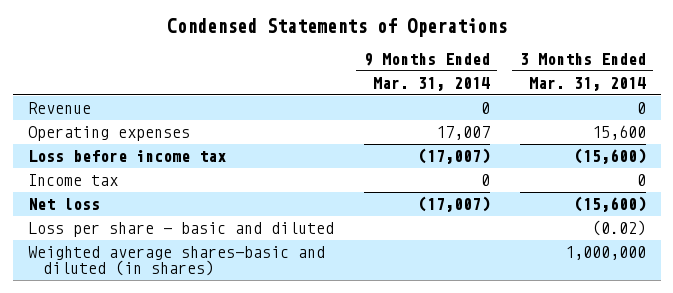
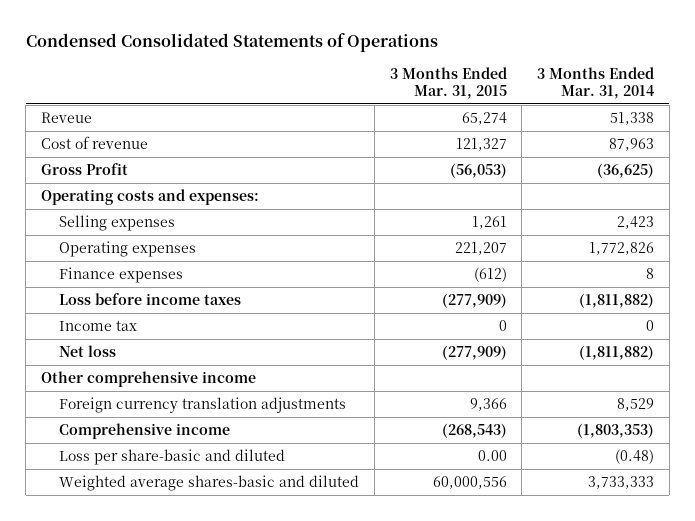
- Condensed Statements of Operations
+ Condensed Consolidated Statements of Operations
- | 9 Months Ended Mar. 31, 2014 | 3 Months Ended Mar. 31, 2014
+ | 3 Months Ended Mar. 31, 2015 | 3 Months Ended Mar. 31, 2014
- Revenue | 0 | 0
- Operating expenses | 17,007 | 15,600
- Loss before income tax | (17,007) | (15,600)
+ Reveue | 65,274 | 51,338
+ Cost of revenue | 121,327 | 87,963
+ Gross Profit | (56,053) | (36,625)
+ Operating costs and expenses:
+ Selling expenses | 1,261 | 2,423
+ Operating expenses | 221,207 | 1,772,826
+ Finance expenses | (612) | 8
+ Loss before income taxes | (277,909) | (1,811,882)
- Net loss | (17,007) | (15,600)
- Loss per share - basic and diluted | | (0.02)
- Weighted average shares-basic and diluted (in shares) | | 1,000,000
+ Net loss | (277,909) | (1,811,882)
+ Other comprehensive income
+ Foreign currency translation adjustments | 9,366 | 8,529
+ Comprehensive income | (268,543) | (1,803,353)
+ Loss per share-basic and diluted | 0.00 | (0.48)
+ Weighted average shares-basic and diluted | 60,000,556 | 3,733,333

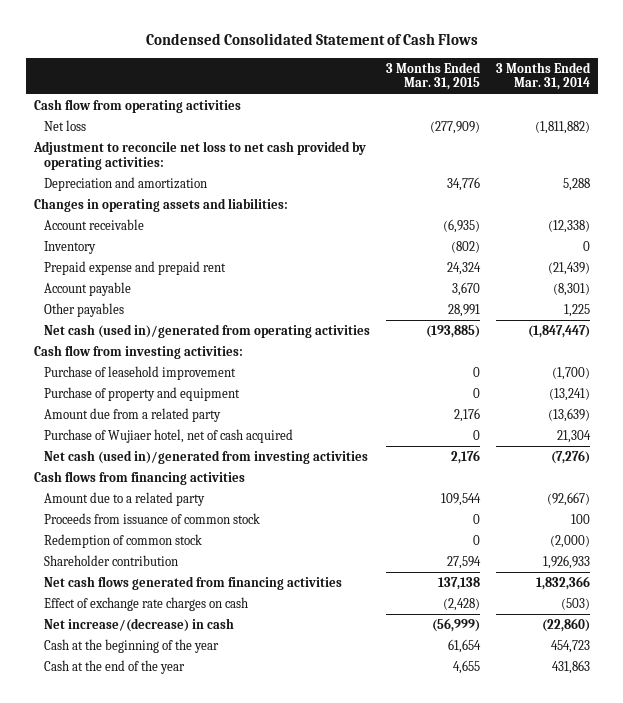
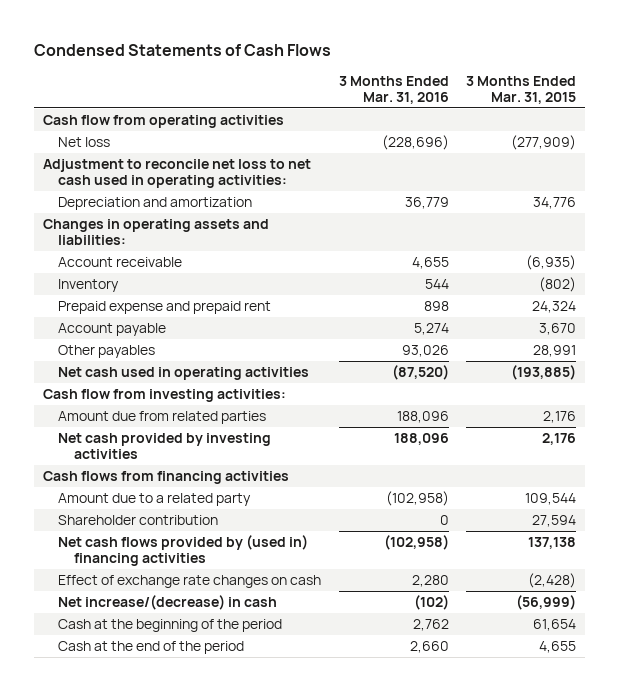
- Condensed Consolidated Statement of Cash Flows
+ Condensed Statements of Cash Flows
- | 3 Months Ended Mar. 31, 2015 | 3 Months Ended Mar. 31, 2014
+ | 3 Months Ended Mar. 31, 2016 | 3 Months Ended Mar. 31, 2015
- Adjustment to reconcile net loss to net cash provided by operating activities:
+ Adjustment to reconcile net loss to net cash used in operating activities:
- Net cash (used in)/generated from operating activities | (193,885) | (1,847,447)
+ Net cash used in operating activities | (87,520) | (193,885)
- Purchase of leasehold improvement | 0 | (1,700)
- Purchase of property and equipment | 0 | (13,241)
- Amount due from a related party | 2,176 | (13,639)
- Purchase of Wujiaer hotel, net of cash acquired | 0 | 21,304
- Net cash (used in)/generated from investing activities | 2,176 | (7,276)
+ Amount due from related parties | 188,096 | 2,176
+ Net cash provided by investing activities | 188,096 | 2,176
- Proceeds from issuance of common stock | 0 | 100
- Redemption of common stock | 0 | (2,000)
- Net cash flows generated from financing activities | 137,138 | 1,832,366
- Effect of exchange rate charges on cash | (2,428) | (503)
+ Net cash flows provided by (used in) financing activities | (102,958) | 137,138
+ Effect of exchange rate changes on cash | 2,280 | (2,428)
- Cash at the beginning of the year | 61,654 | 454,723
- Cash at the end of the year | 4,655 | 431,863
+ Cash at the beginning of the period | 2,762 | 61,654
+ Cash at the end of the period | 2,660 | 4,655

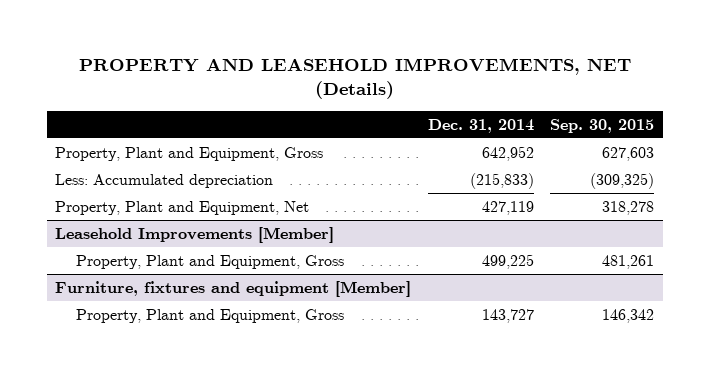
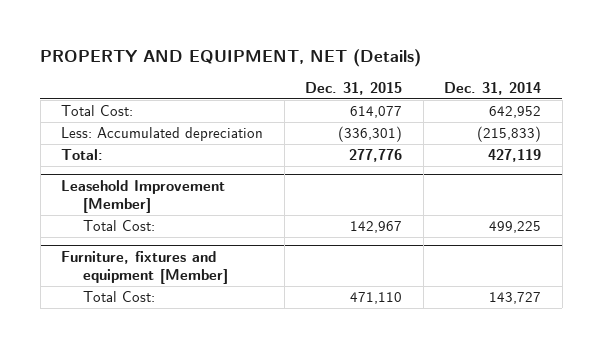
- PROPERTY AND LEASEHOLD IMPROVEMENTS, NET (Details)
+ PROPERTY AND EQUIPMENT, NET (Details)
- | Dec. 31, 2014 | Sep. 30, 2015
+ | Dec. 31, 2015 | Dec. 31, 2014
- Property, Plant and Equipment, Gross | 642,952 | 627,603
+ Total Cost: | 614,077 | 642,952
- Property, Plant and Equipment, Net | 427,119 | 318,278
- Leasehold Improvements [Member]
- Property, Plant and Equipment, Gross | 499,225 | 481,261
+ Total: | 277,776 | 427,119
+ Leasehold Improvement [Member]
+ Total Cost: | 142,967 | 499,225
@ Furniture, fixtures and equipment [Member]
- Property, Plant and Equipment, Gross | 143,727 | 146,342
+ Total Cost: | 471,110 | 143,727

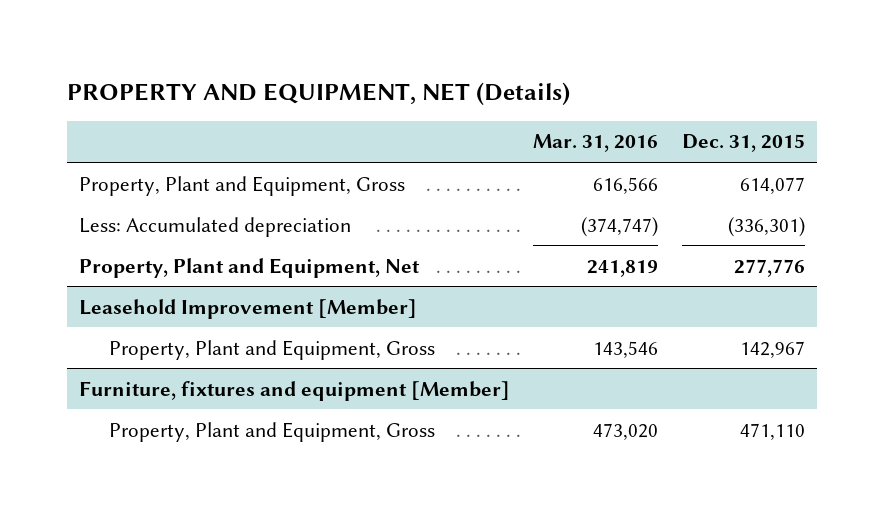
- | Dec. 31, 2015 | Dec. 31, 2014
+ | Mar. 31, 2016 | Dec. 31, 2015
- Total Cost: | 614,077 | 642,952
+ Property, Plant and Equipment, Gross | 616,566 | 614,077
- Total: | 277,776 | 427,119
+ Property, Plant and Equipment, Net | 241,819 | 277,776
@ Leasehold Improvement [Member]
- Total Cost: | 142,967 | 499,225
+ Property, Plant and Equipment, Gross | 143,546 | 142,967
@ Furniture, fixtures and equipment [Member]
- Total Cost: | 471,110 | 143,727
+ Property, Plant and Equipment, Gross | 473,020 | 471,110

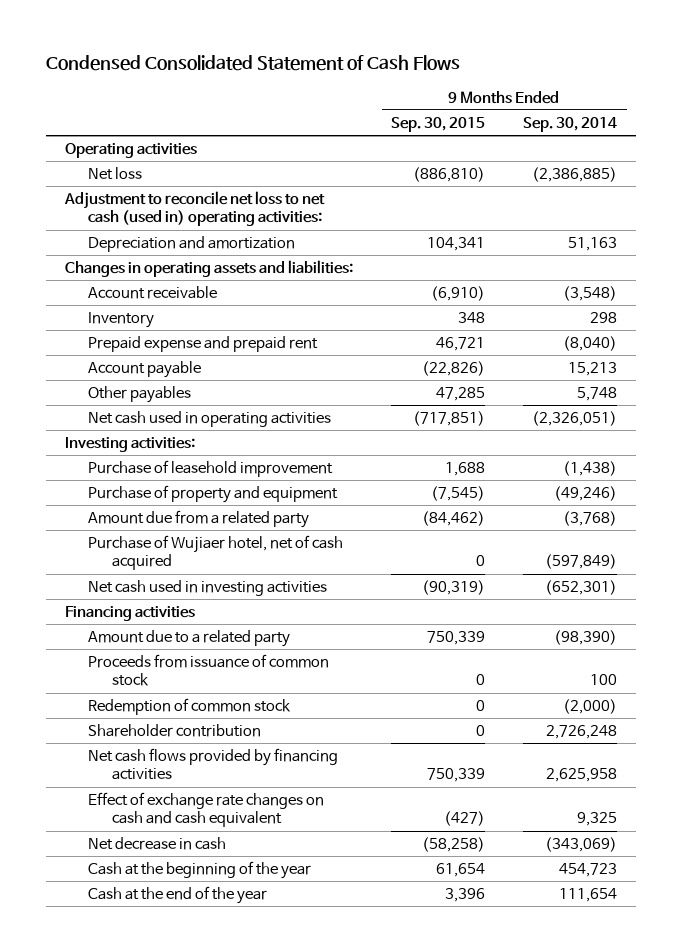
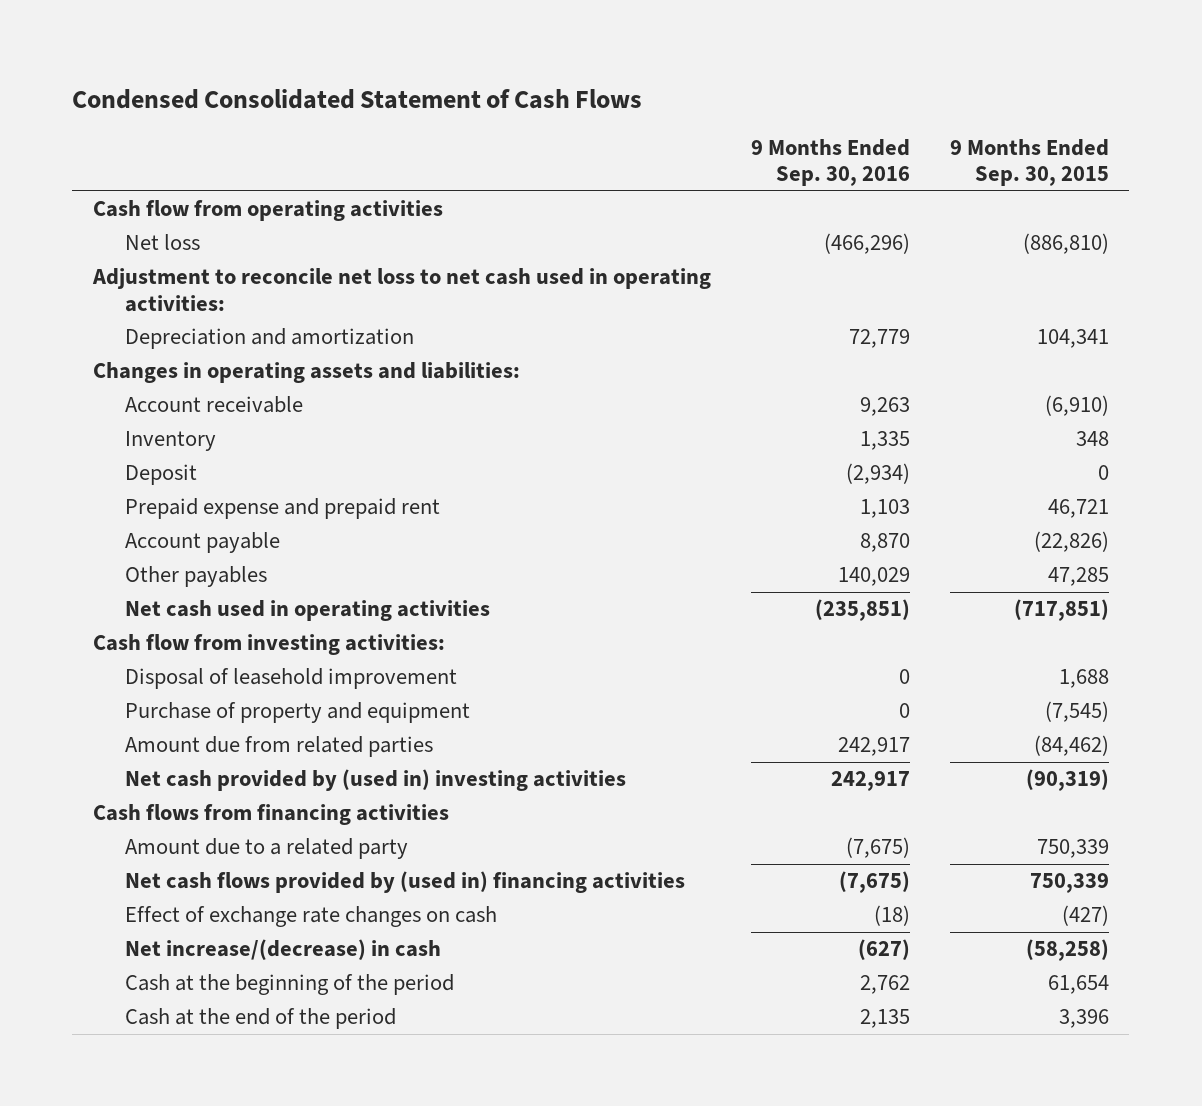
- | 9 Months Ended Sep. 30, 2015 | 9 Months Ended Sep. 30, 2014
+ | 9 Months Ended Sep. 30, 2016 | 9 Months Ended Sep. 30, 2015
- Operating activities
+ Cash flow from operating activities
- Adjustment to reconcile net loss to net cash (used in) operating activities:
+ Adjustment to reconcile net loss to net cash used in operating activities:
+ Deposit | (2,934) | 0
- Investing activities:
- Purchase of leasehold improvement | 1,688 | (1,438)
+ Cash flow from investing activities:
+ Disposal of leasehold improvement | 0 | 1,688
- Amount due from a related party | (84,462) | (3,768)
- Purchase of Wujiaer hotel, net of cash acquired | 0 | (597,849)
- Net cash used in investing activities | (90,319) | (652,301)
- Financing activities
+ Amount due from related parties | 242,917 | (84,462)
+ Net cash provided by (used in) investing activities | 242,917 | (90,319)
+ Cash flows from financing activities
- Proceeds from issuance of common stock | 0 | 100
- Redemption of common stock | 0 | (2,000)
- Shareholder contribution | 0 | 2,726,248
- Net cash flows provided by financing activities | 750,339 | 2,625,958
- Effect of exchange rate changes on cash and cash equivalent | (427) | 9,325
- Net decrease in cash | (58,258) | (343,069)
- Cash at the beginning of the year | 61,654 | 454,723
- Cash at the end of the year | 3,396 | 111,654
+ Net cash flows provided by (used in) financing activities | (7,675) | 750,339
+ Effect of exchange rate changes on cash | (18) | (427)
+ Net increase/(decrease) in cash | (627) | (58,258)
+ Cash at the beginning of the period | 2,762 | 61,654
+ Cash at the end of the period | 2,135 | 3,396

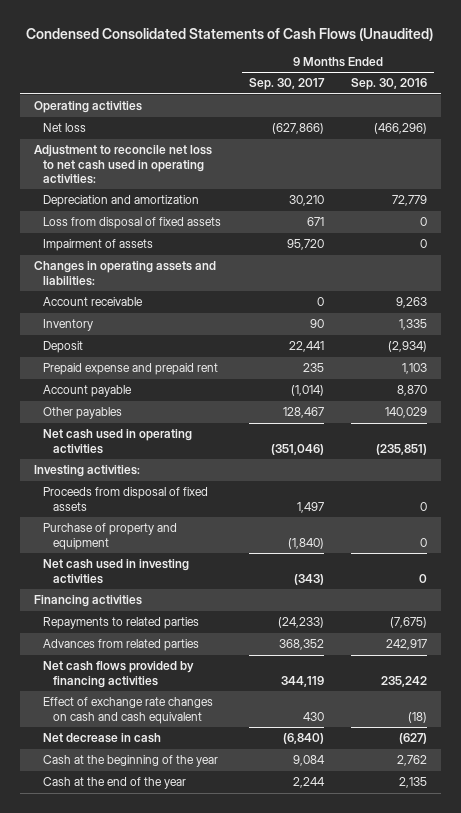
- Condensed Consolidated Statement of Cash Flows
+ Condensed Consolidated Statements of Cash Flows (Unaudited)
- | 9 Months Ended Sep. 30, 2016 | 9 Months Ended Sep. 30, 2015
+ | 9 Months Ended Sep. 30, 2017 | 9 Months Ended Sep. 30, 2016
- Cash flow from operating activities
+ Operating activities
+ Loss from disposal of fixed assets | 671 | 0
+ Impairment of assets | 95,720 | 0
- Cash flow from investing activities:
- Disposal of leasehold improvement | 0 | 1,688
+ Investing activities:
+ Proceeds from disposal of fixed assets | 1,497 | 0
- Amount due from related parties | 242,917 | (84,462)
- Net cash provided by (used in) investing activities | 242,917 | (90,319)
- Cash flows from financing activities
- Amount due to a related party | (7,675) | 750,339
- Net cash flows provided by (used in) financing activities | (7,675) | 750,339
- Effect of exchange rate changes on cash | (18) | (427)
- Net increase/(decrease) in cash | (627) | (58,258)
- Cash at the beginning of the period | 2,762 | 61,654
- Cash at the end of the period | 2,135 | 3,396
+ Net cash used in investing activities | (343) | 0
+ Financing activities
+ Repayments to related parties | (24,233) | (7,675)
+ Advances from related parties | 368,352 | 242,917
+ Net cash flows provided by financing activities | 344,119 | 235,242
+ Effect of exchange rate changes on cash and cash equivalent | 430 | (18)
+ Net decrease in cash | (6,840) | (627)
+ Cash at the beginning of the year | 9,084 | 2,762
+ Cash at the end of the year | 2,244 | 2,135

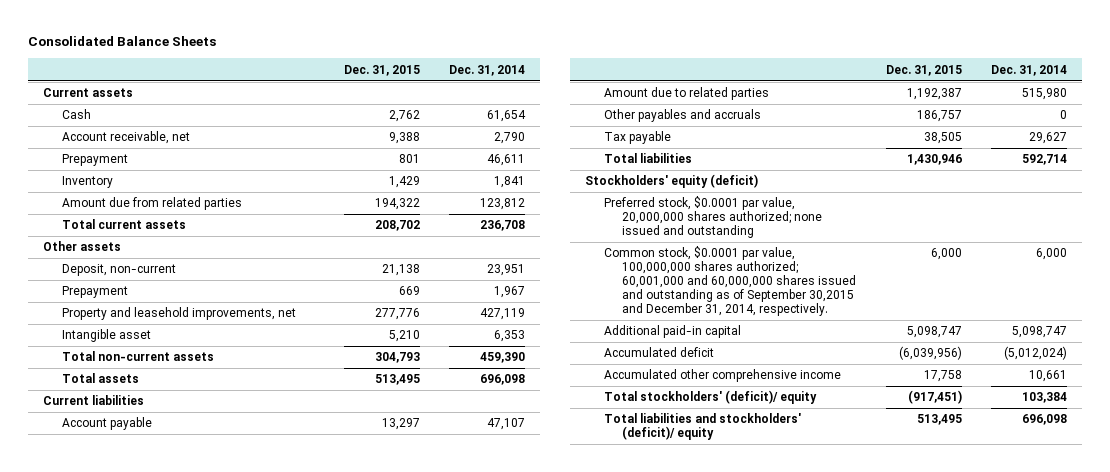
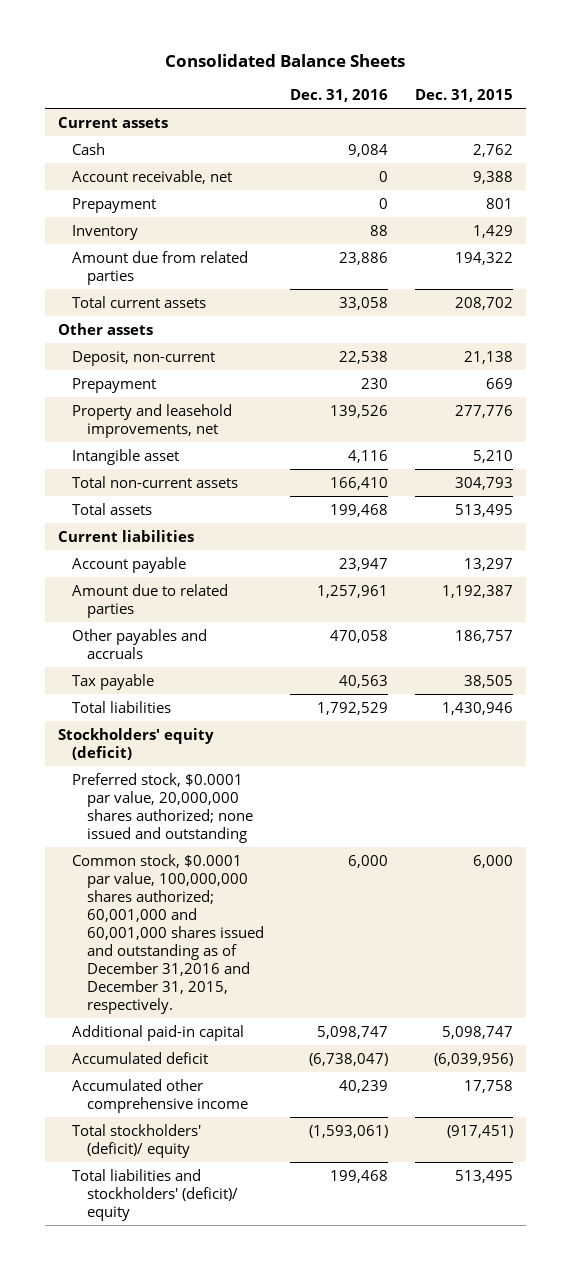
- | Dec. 31, 2015 | Dec. 31, 2014
+ | Dec. 31, 2016 | Dec. 31, 2015
- Common stock, $0.0001 par value, 100,000,000 shares authorized; 60,001,000 and 60,000,000 shares issued and outstanding as of September 30,2015 and December 31, 2014, respectively. | 6,000 | 6,000
+ Common stock, $0.0001 par value, 100,000,000 shares authorized; 60,001,000 and 60,001,000 shares issued and outstanding as of December 31,2016 and December 31, 2015, respectively. | 6,000 | 6,000

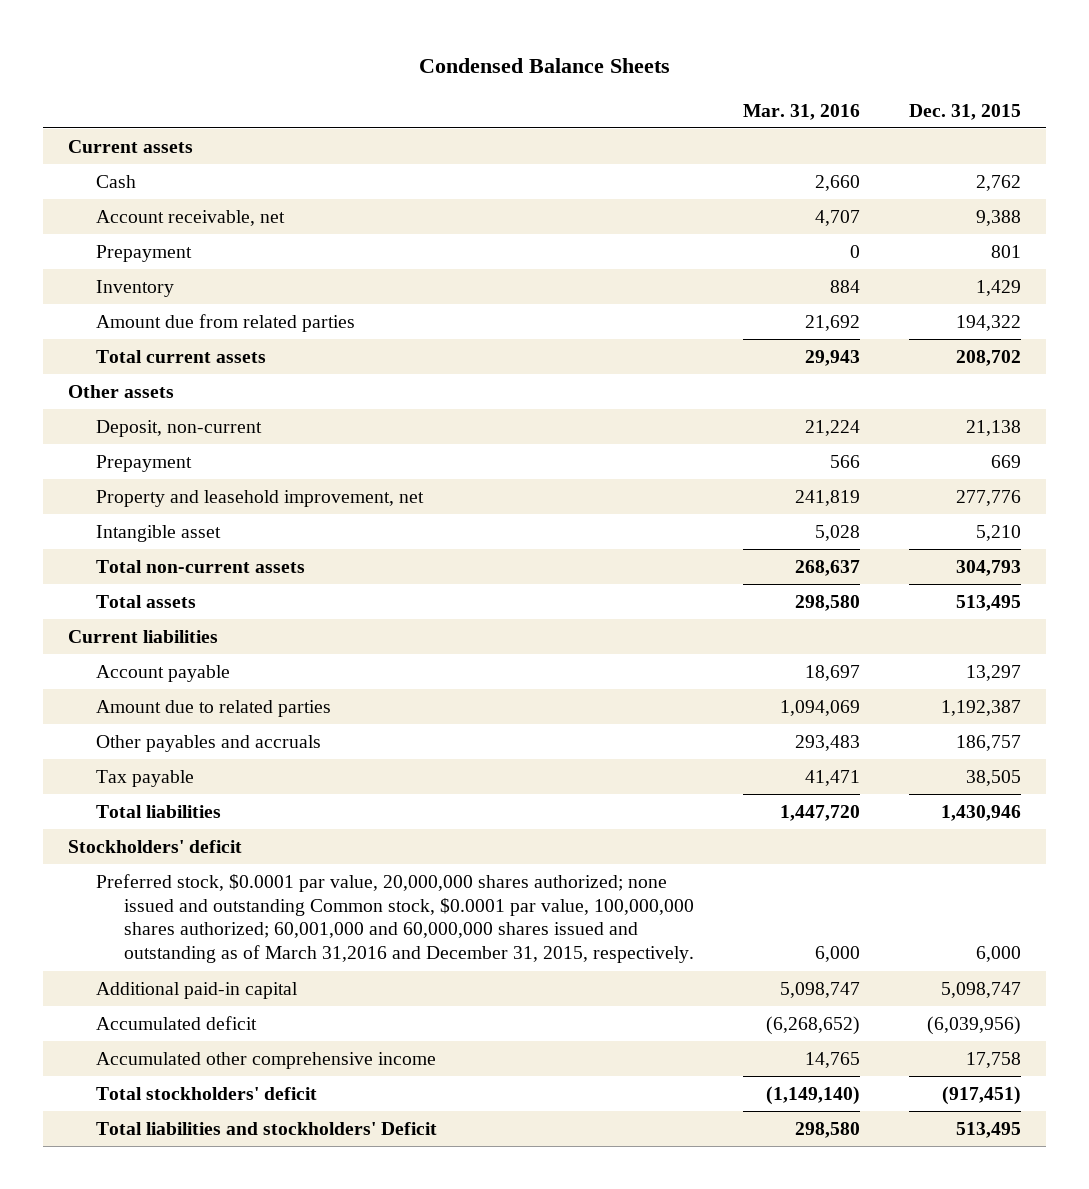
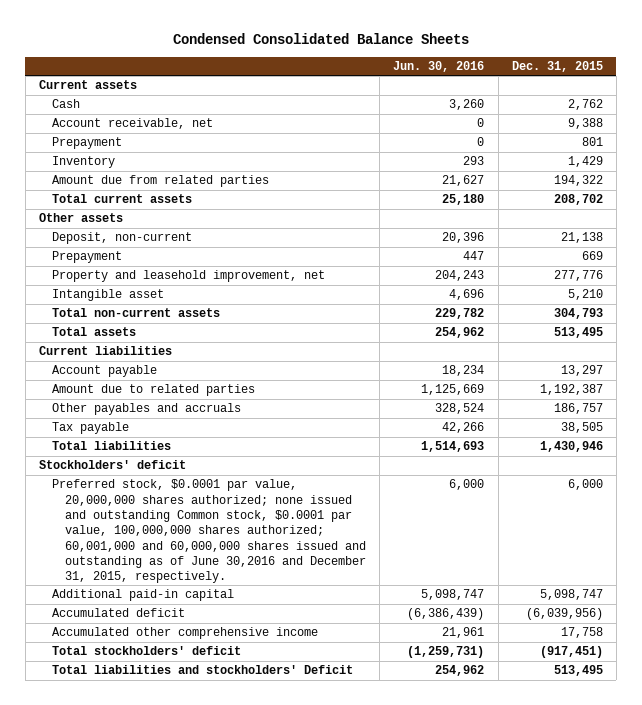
- Condensed Balance Sheets
+ Condensed Consolidated Balance Sheets
- | Mar. 31, 2016 | Dec. 31, 2015
+ | Jun. 30, 2016 | Dec. 31, 2015
- Preferred stock, $0.0001 par value, 20,000,000 shares authorized; none issued and outstanding Common stock, $0.0001 par value, 100,000,000 shares authorized; 60,001,000 and 60,000,000 shares issued and outstanding as of March 31,2016 and December 31, 2015, respectively. | 6,000 | 6,000
+ Preferred stock, $0.0001 par value, 20,000,000 shares authorized; none issued and outstanding Common stock, $0.0001 par value, 100,000,000 shares authorized; 60,001,000 and 60,000,000 shares issued and outstanding as of June 30,2016 and December 31, 2015, respectively. | 6,000 | 6,000

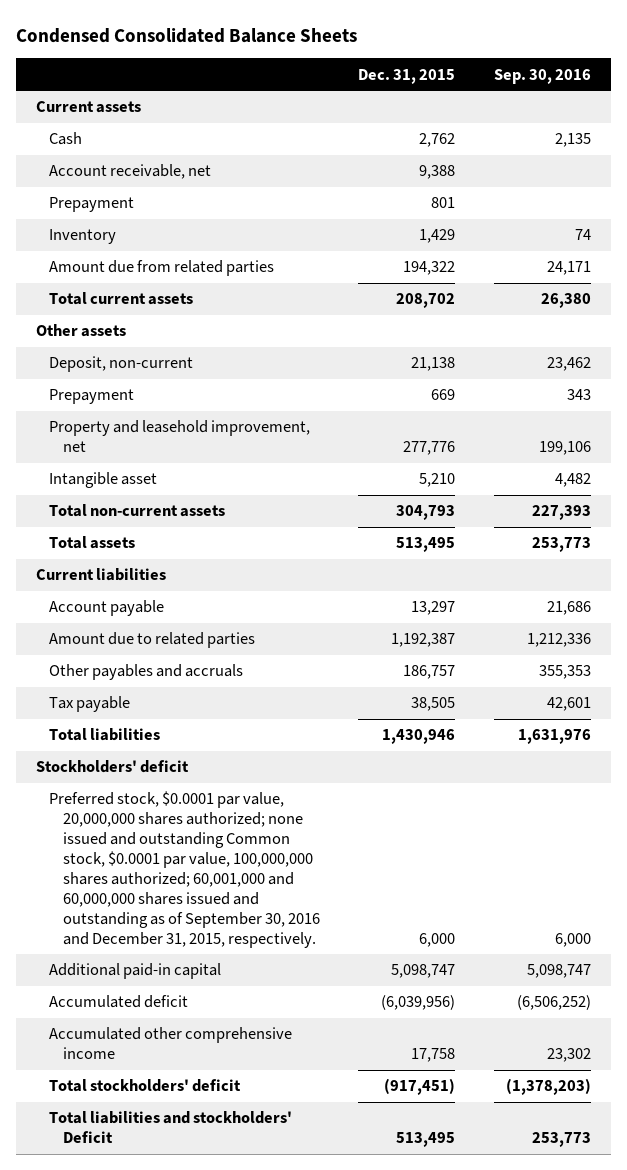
- | Jun. 30, 2016 | Dec. 31, 2015
+ | Dec. 31, 2015 | Sep. 30, 2016
- Preferred stock, $0.0001 par value, 20,000,000 shares authorized; none issued and outstanding Common stock, $0.0001 par value, 100,000,000 shares authorized; 60,001,000 and 60,000,000 shares issued and outstanding as of June 30,2016 and December 31, 2015, respectively. | 6,000 | 6,000
+ Preferred stock, $0.0001 par value, 20,000,000 shares authorized; none issued and outstanding Common stock, $0.0001 par value, 100,000,000 shares authorized; 60,001,000 and 60,000,000 shares issued and outstanding as of September 30, 2016 and December 31, 2015, respectively. | 6,000 | 6,000

